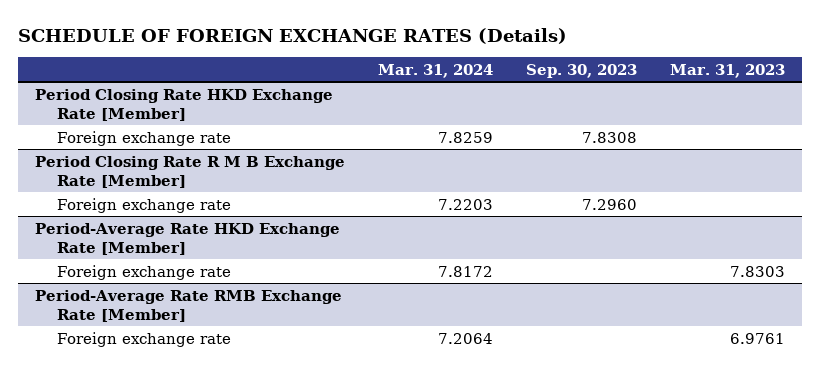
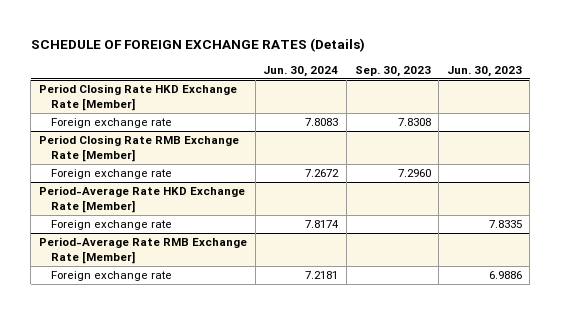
- | Mar. 31, 2024 | Sep. 30, 2023 | Mar. 31, 2023
+ | Jun. 30, 2024 | Sep. 30, 2023 | Jun. 30, 2023
- Period Closing Rate R M B Exchange Rate [Member]
+ Period Closing Rate RMB Exchange Rate [Member]

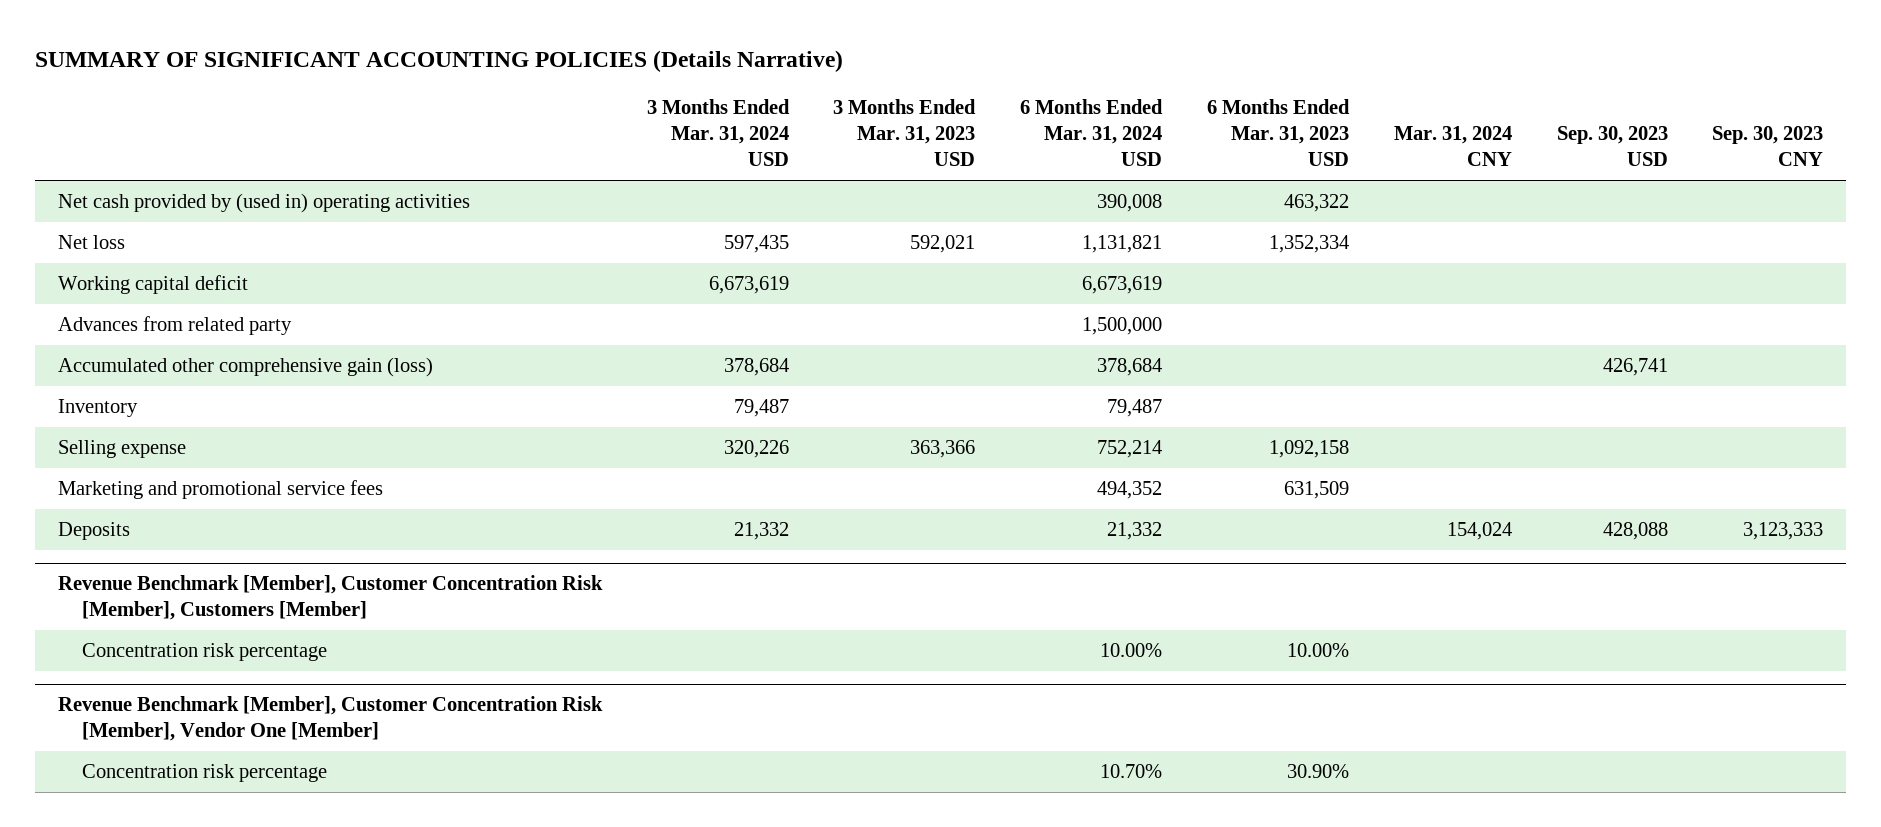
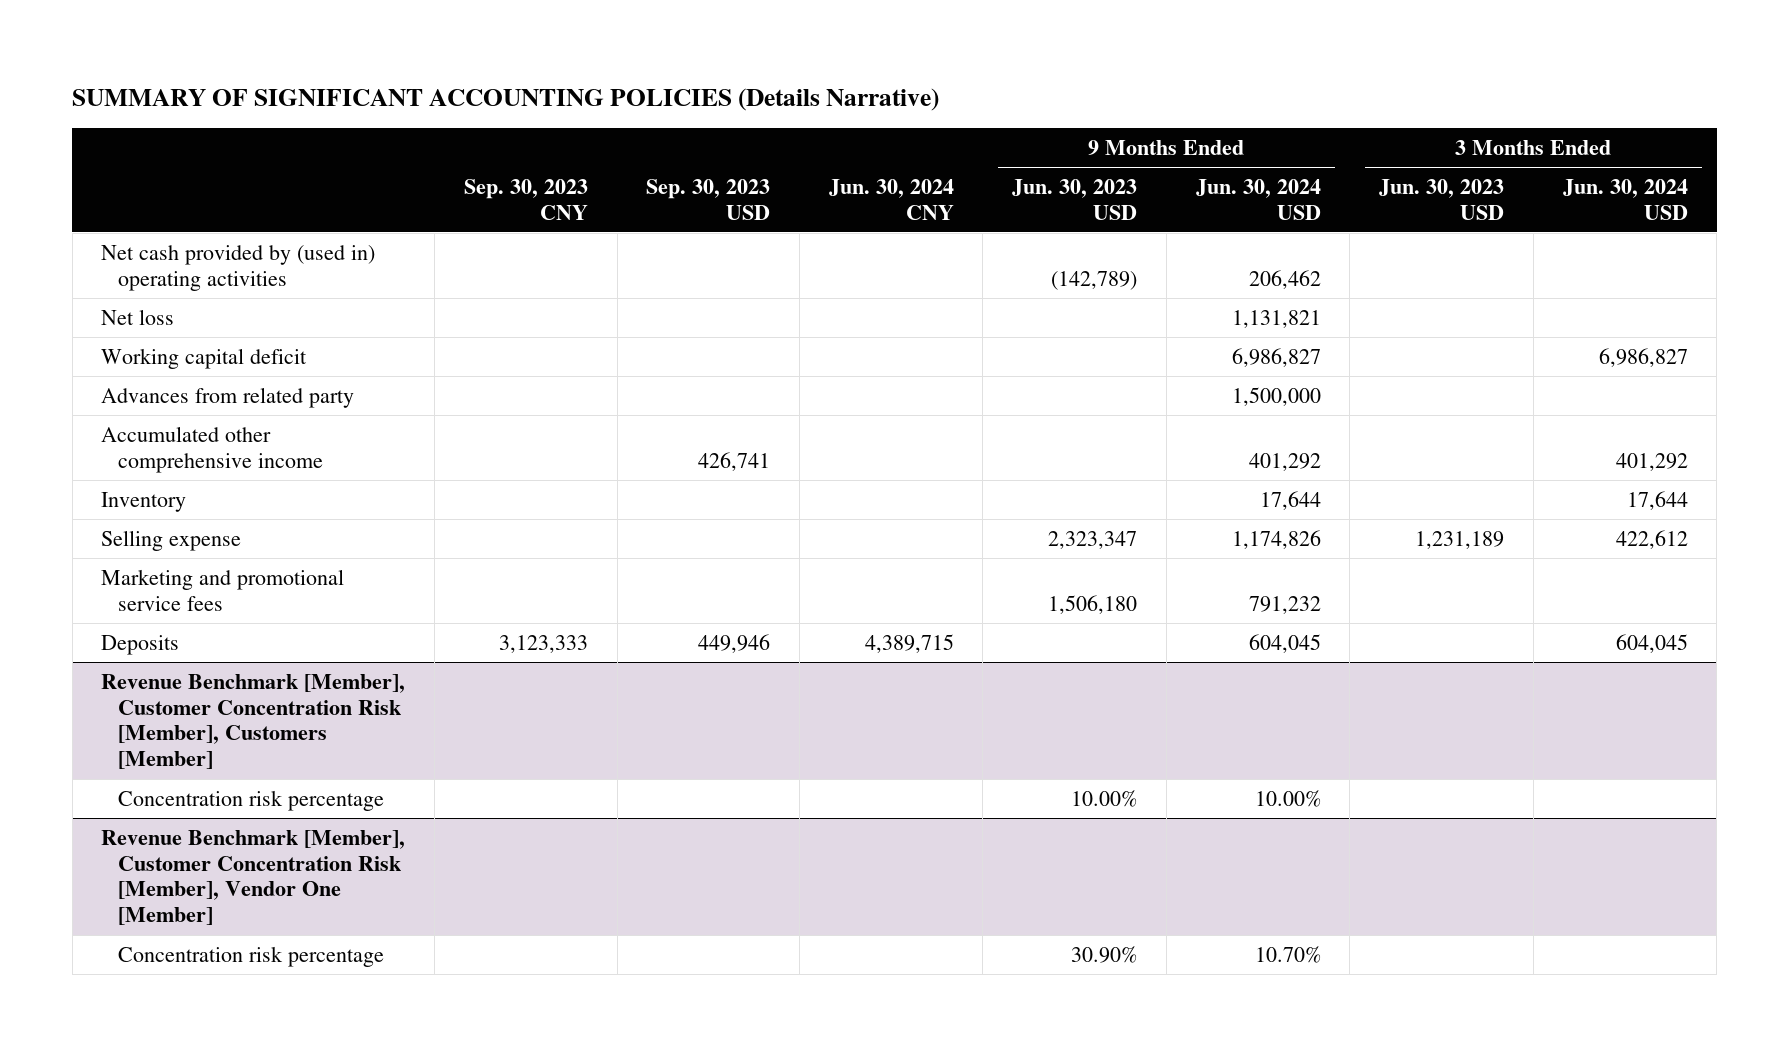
- | 3 Months Ended Mar. 31, 2024 USD | 3 Months Ended Mar. 31, 2023 USD | 6 Months Ended Mar. 31, 2024 USD | 6 Months Ended Mar. 31, 2023 USD | Mar. 31, 2024 CNY | Sep. 30, 2023 USD | Sep. 30, 2023 CNY
+ | Sep. 30, 2023 CNY | Sep. 30, 2023 USD | Jun. 30, 2024 CNY | 9 Months Ended Jun. 30, 2023 USD | 9 Months Ended Jun. 30, 2024 USD | 3 Months Ended Jun. 30, 2023 USD | 3 Months Ended Jun. 30, 2024 USD
- Accumulated other comprehensive gain (loss) | 378,684 | | 378,684 | | | 426,741 |
+ Accumulated other comprehensive income | | 426,741 | | | 401,292 | | 401,292
- Deposits | 21,332 | | 21,332 | | 154,024 | 428,088 | 3,123,333
+ Deposits | 3,123,333 | 449,946 | 4,389,715 | | 604,045 | | 604,045

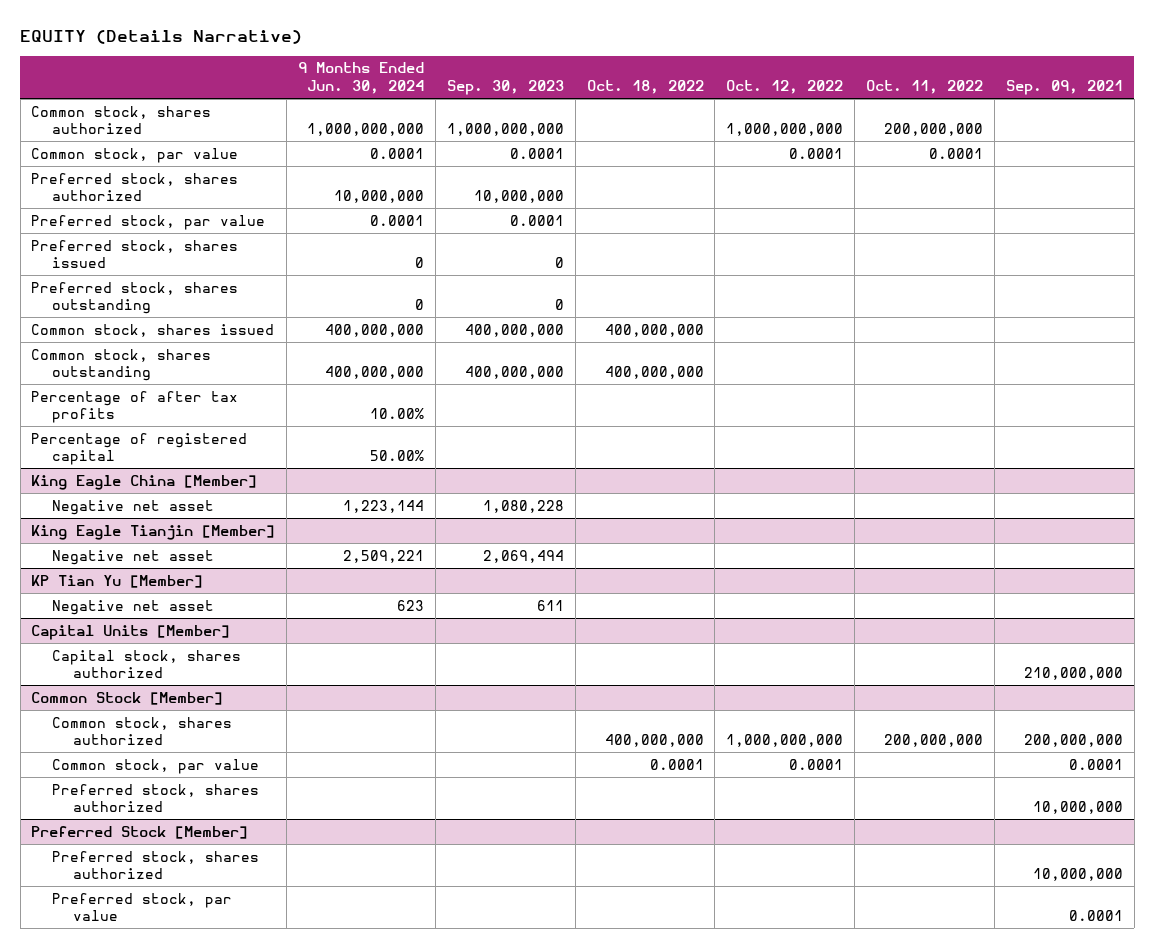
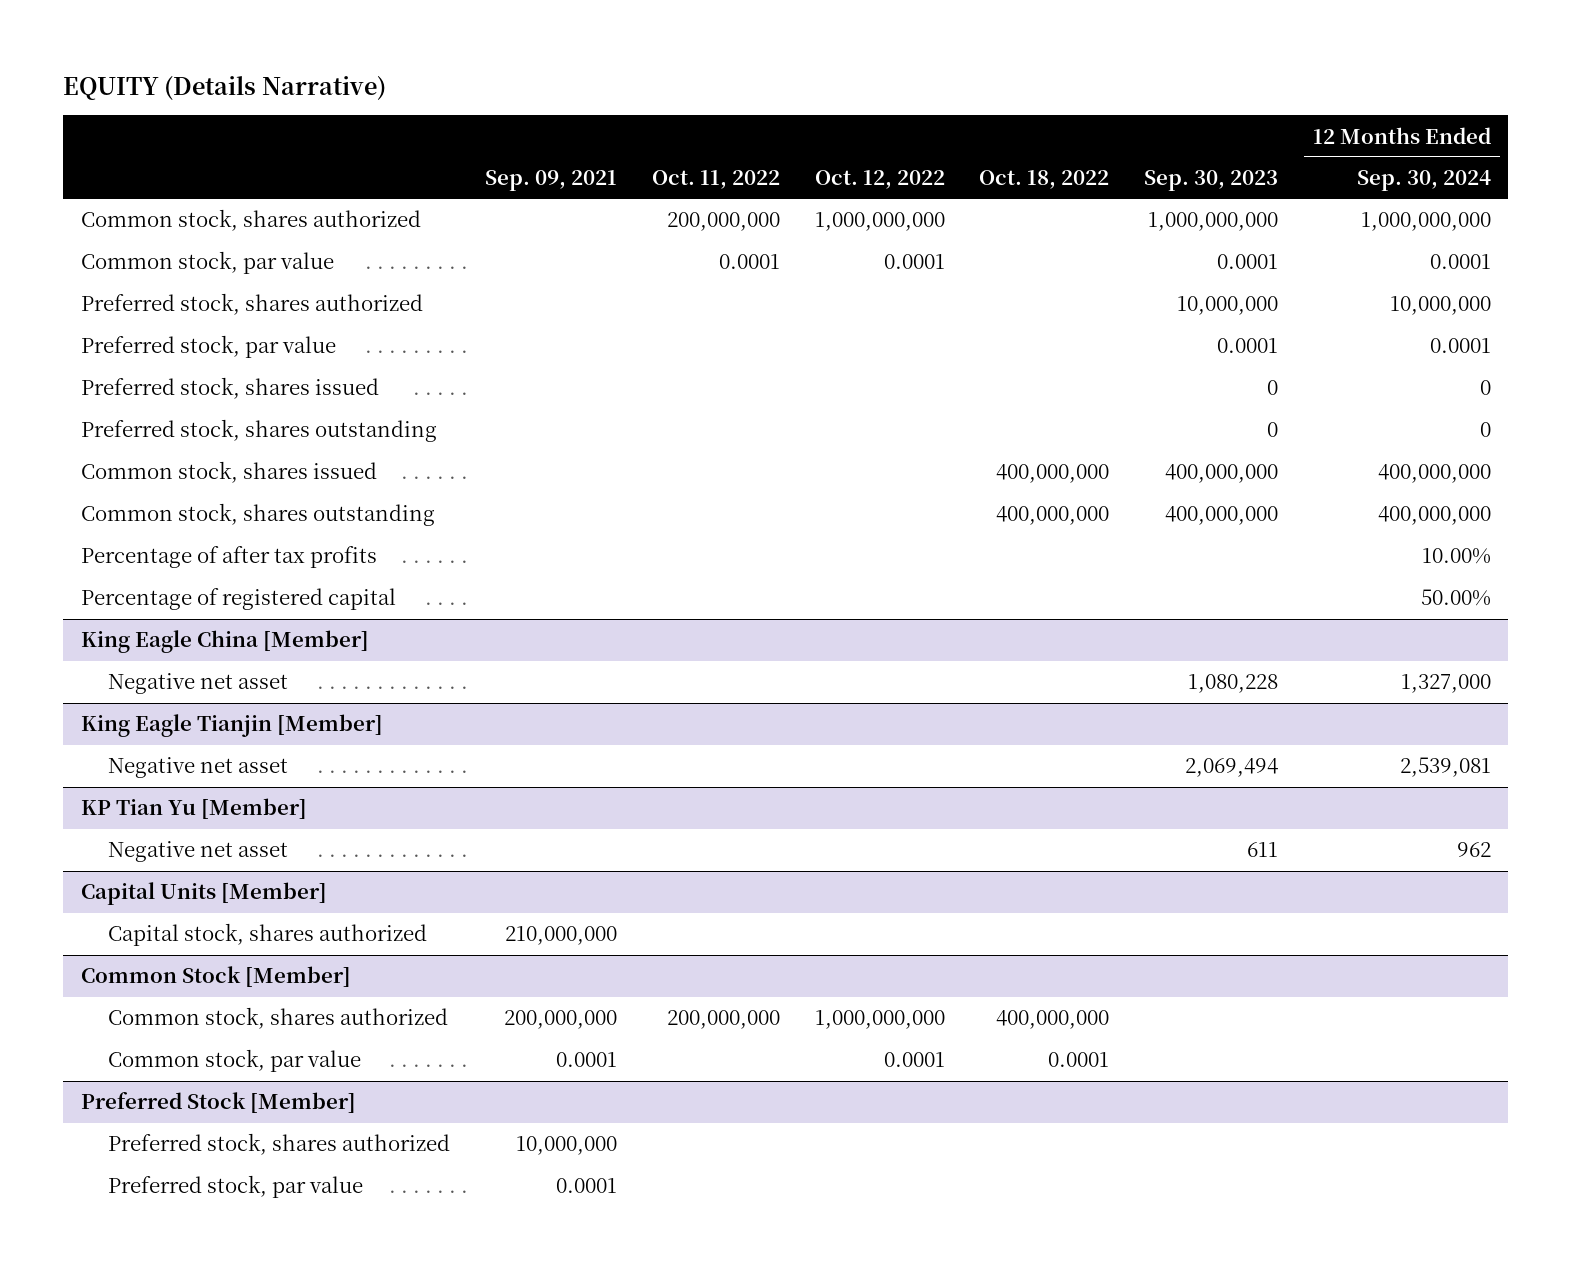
- | 9 Months Ended Jun. 30, 2024 | Sep. 30, 2023 | Oct. 18, 2022 | Oct. 12, 2022 | Oct. 11, 2022 | Sep. 09, 2021
+ | Sep. 09, 2021 | Oct. 11, 2022 | Oct. 12, 2022 | Oct. 18, 2022 | Sep. 30, 2023 | 12 Months Ended Sep. 30, 2024
@ Common Stock [Member]
- Preferred stock, shares authorized | | | | | | 10,000,000

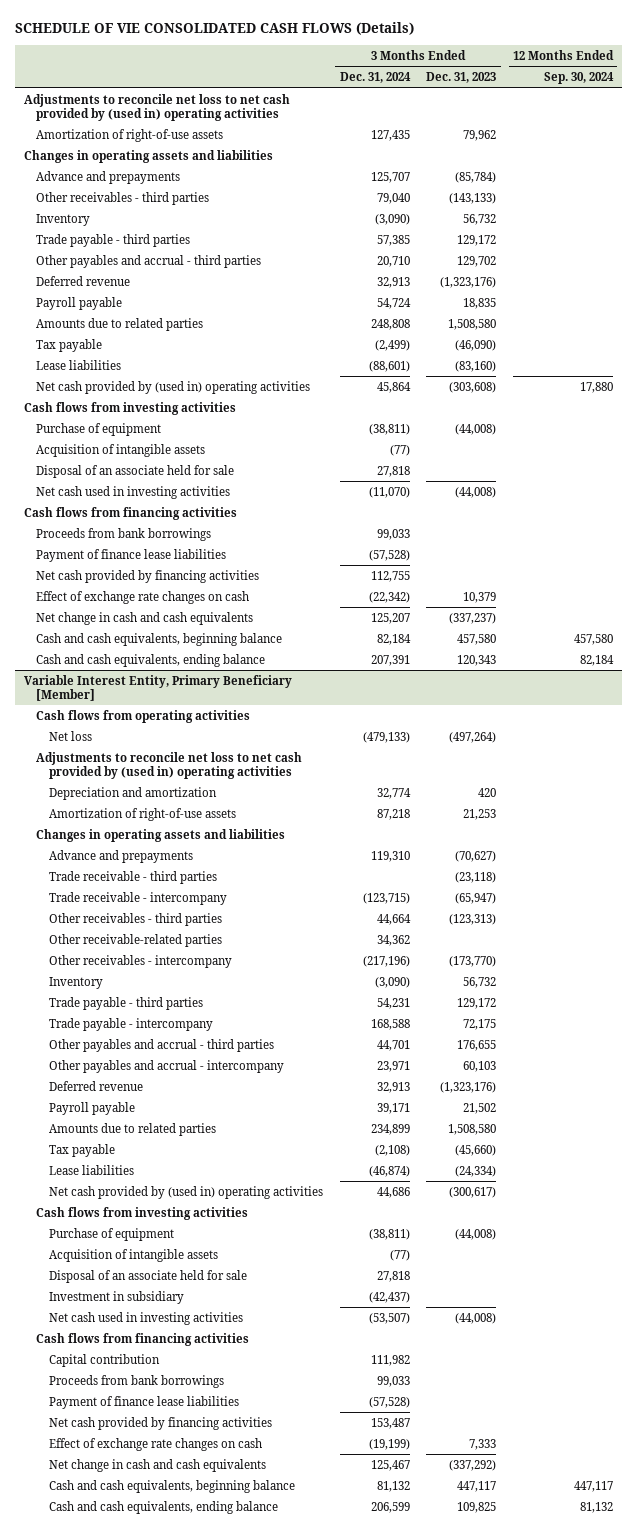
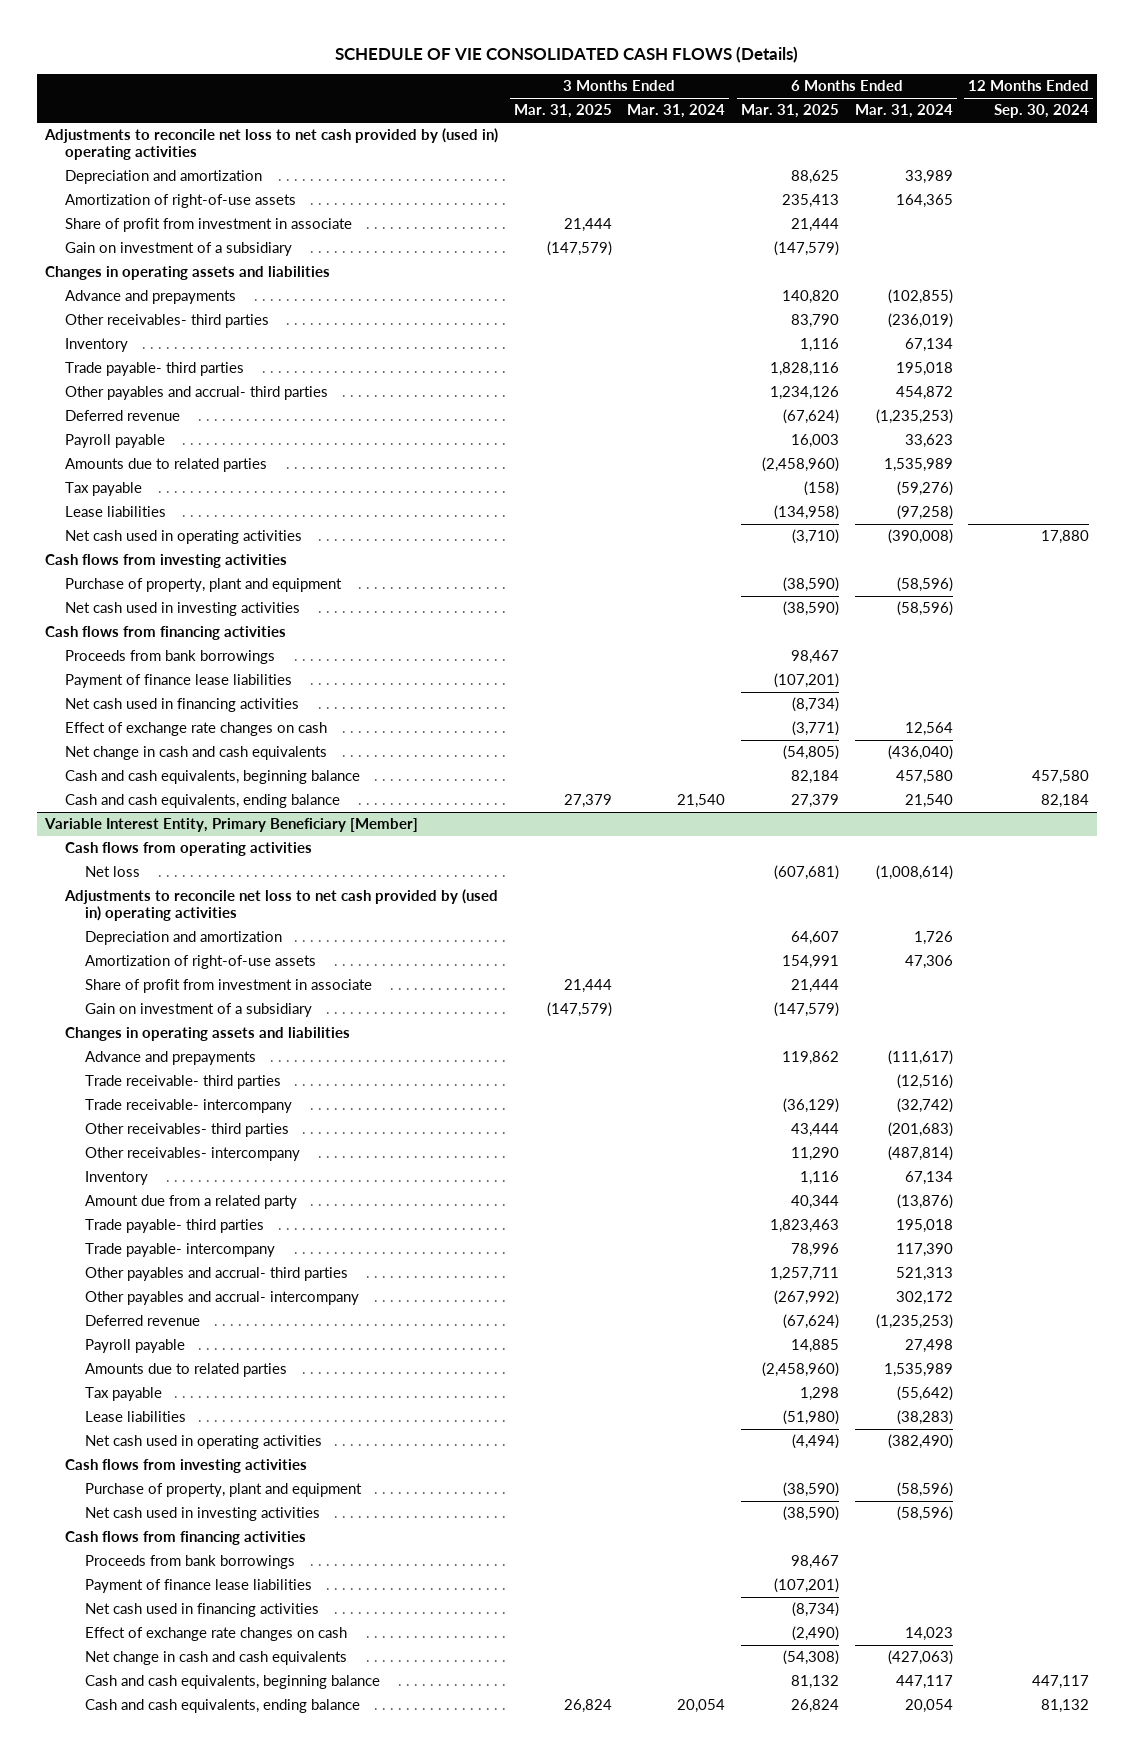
- | 3 Months Ended Dec. 31, 2024 | 3 Months Ended Dec. 31, 2023 | 12 Months Ended Sep. 30, 2024
+ | 3 Months Ended Mar. 31, 2025 | 3 Months Ended Mar. 31, 2024 | 6 Months Ended Mar. 31, 2025 | 6 Months Ended Mar. 31, 2024 | 12 Months Ended Sep. 30, 2024
+ Depreciation and amortization | | | 88,625 | 33,989 |
+ Share of profit from investment in associate | 21,444 | | 21,444 | |
+ Gain on investment of a subsidiary | (147,579) | | (147,579) | |
- Other receivables - third parties | 79,040 | (143,133) |
+ Other receivables- third parties | | | 83,790 | (236,019) |
- Trade payable - third parties | 57,385 | 129,172 |
- Other payables and accrual - third parties | 20,710 | 129,702 |
+ Trade payable- third parties | | | 1,828,116 | 195,018 |
+ Other payables and accrual- third parties | | | 1,234,126 | 454,872 |
- Net cash provided by (used in) operating activities | 45,864 | (303,608) | 17,880
+ Net cash used in operating activities | | | (3,710) | (390,008) | 17,880
- Purchase of equipment | (38,811) | (44,008) |
- Acquisition of intangible assets | (77) | |
- Disposal of an associate held for sale | 27,818 | |
+ Purchase of property, plant and equipment | | | (38,590) | (58,596) |
- Net cash provided by financing activities | 112,755 | |
+ Net cash used in financing activities | | | (8,734) | |
@ Variable Interest Entity, Primary Beneficiary [Member]
+ Share of profit from investment in associate | 21,444 | | 21,444 | |
+ Gain on investment of a subsidiary | (147,579) | | (147,579) | |
- Trade receivable - third parties | | (23,118) |
- Trade receivable - intercompany | (123,715) | (65,947) |
- Other receivables - third parties | 44,664 | (123,313) |
- Other receivable-related parties | 34,362 | |
- Other receivables - intercompany | (217,196) | (173,770) |
+ Trade receivable- third parties | | | | (12,516) |
+ Trade receivable- intercompany | | | (36,129) | (32,742) |
+ Other receivables- third parties | | | 43,444 | (201,683) |
+ Other receivables- intercompany | | | 11,290 | (487,814) |
- Trade payable - third parties | 54,231 | 129,172 |
- Trade payable - intercompany | 168,588 | 72,175 |
- Other payables and accrual - third parties | 44,701 | 176,655 |
- Other payables and accrual - intercompany | 23,971 | 60,103 |
+ Amount due from a related party | | | 40,344 | (13,876) |
+ Trade payable- third parties | | | 1,823,463 | 195,018 |
+ Trade payable- intercompany | | | 78,996 | 117,390 |
+ Other payables and accrual- third parties | | | 1,257,711 | 521,313 |
+ Other payables and accrual- intercompany | | | (267,992) | 302,172 |
- Net cash provided by (used in) operating activities | 44,686 | (300,617) |
+ Net cash used in operating activities | | | (4,494) | (382,490) |
- Purchase of equipment | (38,811) | (44,008) |
- Acquisition of intangible assets | (77) | |
- Disposal of an associate held for sale | 27,818 | |
- Investment in subsidiary | (42,437) | |
+ Purchase of property, plant and equipment | | | (38,590) | (58,596) |
- Capital contribution | 111,982 | |
- Net cash provided by financing activities | 153,487 | |
+ Net cash used in financing activities | | | (8,734) | |

